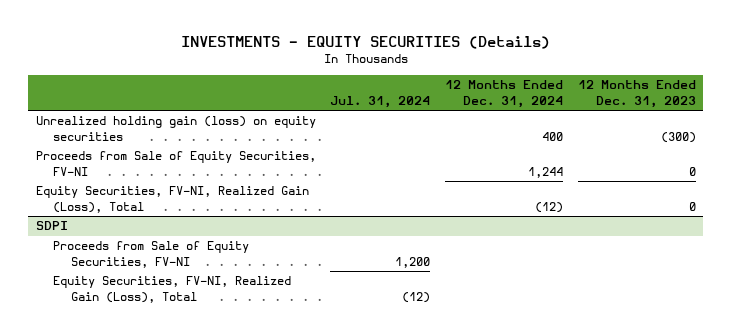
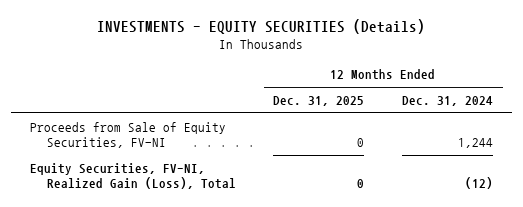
- | Jul. 31, 2024 | 12 Months Ended Dec. 31, 2024 | 12 Months Ended Dec. 31, 2023
+ | 12 Months Ended Dec. 31, 2025 | 12 Months Ended Dec. 31, 2024
- Unrealized holding gain (loss) on equity securities | | 400 | (300)
- SDPI
- Proceeds from Sale of Equity Securities, FV-NI | 1,200 | |
- Equity Securities, FV-NI, Realized Gain (Loss), Total | (12) | |

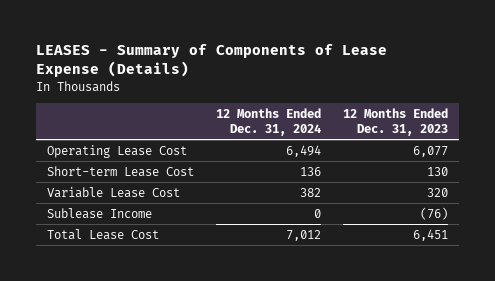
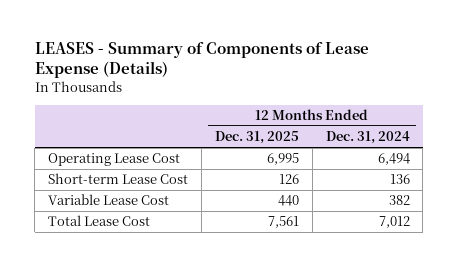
- | 12 Months Ended Dec. 31, 2024 | 12 Months Ended Dec. 31, 2023
+ | 12 Months Ended Dec. 31, 2025 | 12 Months Ended Dec. 31, 2024
- Sublease Income | 0 | (76)

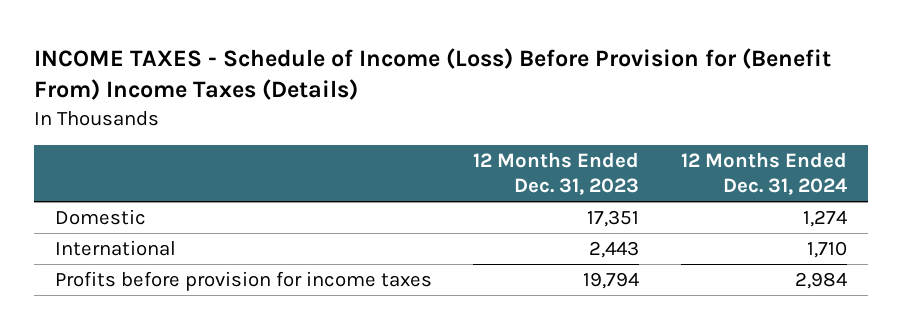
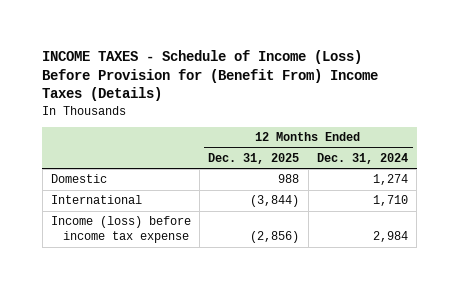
- | 12 Months Ended Dec. 31, 2023 | 12 Months Ended Dec. 31, 2024
+ | 12 Months Ended Dec. 31, 2025 | 12 Months Ended Dec. 31, 2024
- Profits before provision for income taxes | 19,794 | 2,984
+ Income (loss) before income tax expense | (2,856) | 2,984

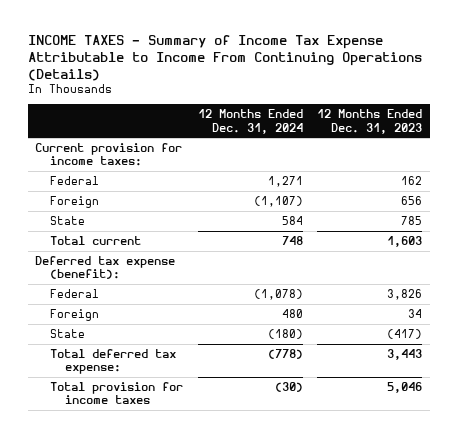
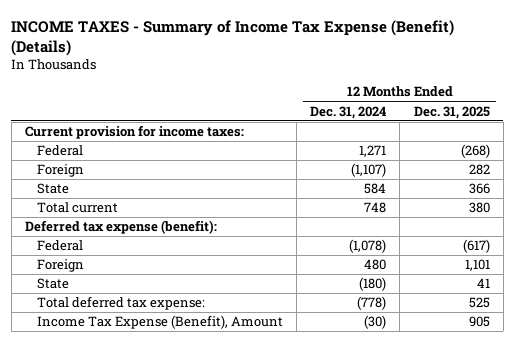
- INCOME TAXES - Summary of Income Tax Expense Attributable to Income From Continuing Operations (Details)
+ INCOME TAXES - Summary of Income Tax Expense (Benefit) (Details)
- | 12 Months Ended Dec. 31, 2024 | 12 Months Ended Dec. 31, 2023
+ | 12 Months Ended Dec. 31, 2024 | 12 Months Ended Dec. 31, 2025
- Total provision for income taxes | (30) | 5,046
+ Income Tax Expense (Benefit), Amount | (30) | 905

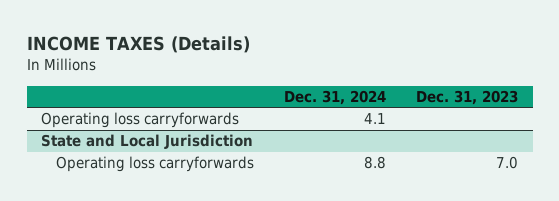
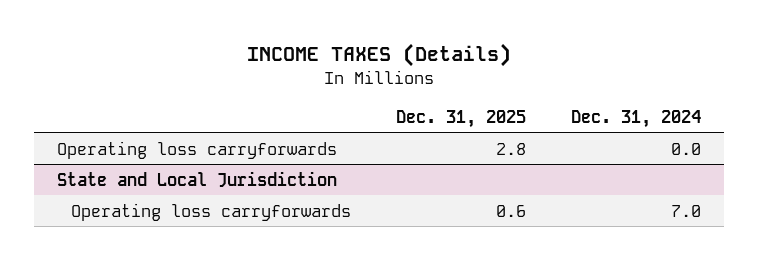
- | Dec. 31, 2024 | Dec. 31, 2023
+ | Dec. 31, 2025 | Dec. 31, 2024
- Operating loss carryforwards | 4.1 |
+ Operating loss carryforwards | 2.8 | 0.0
@ State and Local Jurisdiction
- Operating loss carryforwards | 8.8 | 7.0
+ Operating loss carryforwards | 0.6 | 7.0

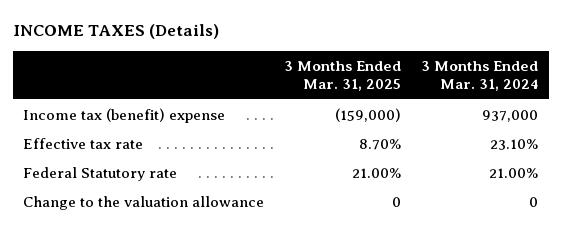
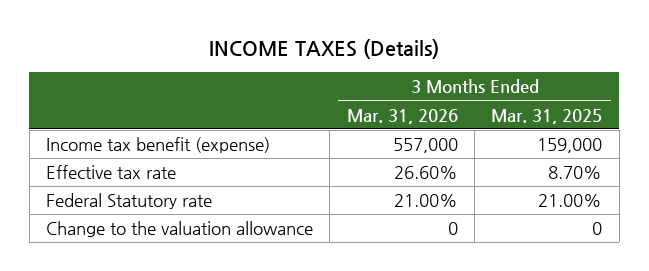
- | 3 Months Ended Mar. 31, 2025 | 3 Months Ended Mar. 31, 2024
+ | 3 Months Ended Mar. 31, 2026 | 3 Months Ended Mar. 31, 2025
- Income tax (benefit) expense | (159,000) | 937,000
+ Income tax benefit (expense) | 557,000 | 159,000

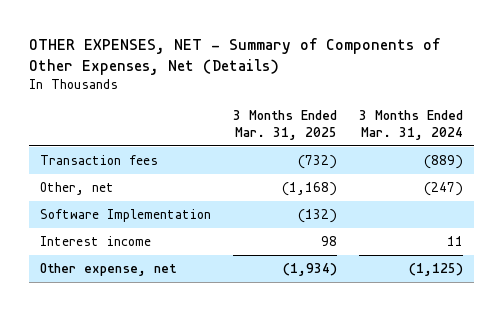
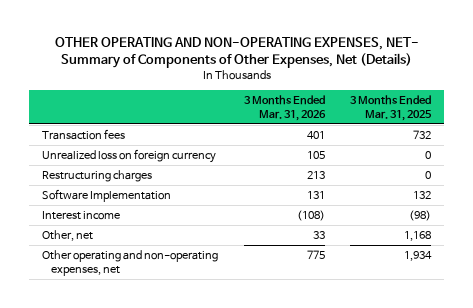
- OTHER EXPENSES, NET - Summary of Components of Other Expenses, Net (Details)
+ OTHER OPERATING AND NON-OPERATING EXPENSES, NET- Summary of Components of Other Expenses, Net (Details)
- | 3 Months Ended Mar. 31, 2025 | 3 Months Ended Mar. 31, 2024
+ | 3 Months Ended Mar. 31, 2026 | 3 Months Ended Mar. 31, 2025
- Transaction fees | (732) | (889)
- Other, net | (1,168) | (247)
- Software Implementation | (132) |
- Interest income | 98 | 11
- Other expense, net | (1,934) | (1,125)
+ Transaction fees | 401 | 732
+ Unrealized loss on foreign currency | 105 | 0
+ Restructuring charges | 213 | 0
+ Software Implementation | 131 | 132
+ Interest income | (108) | (98)
+ Other, net | 33 | 1,168
+ Other operating and non-operating expenses, net | 775 | 1,934

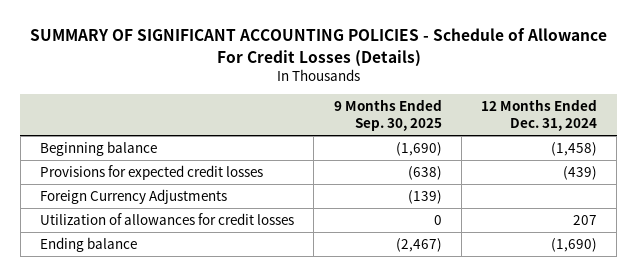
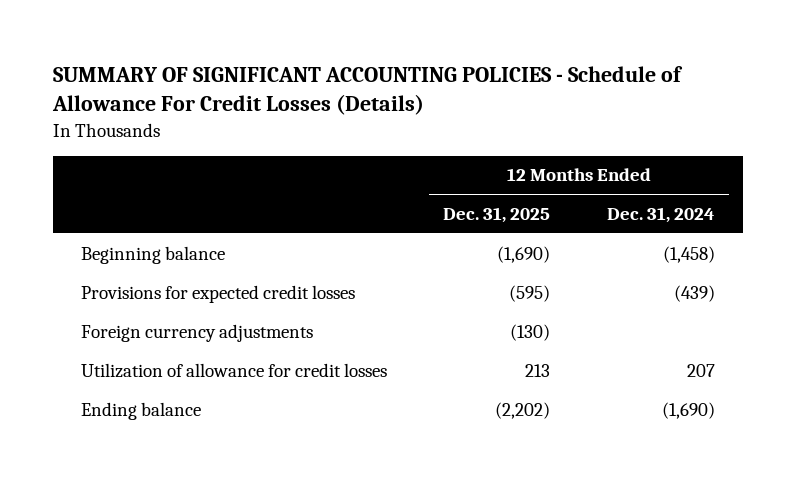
- | 9 Months Ended Sep. 30, 2025 | 12 Months Ended Dec. 31, 2024
+ | 12 Months Ended Dec. 31, 2025 | 12 Months Ended Dec. 31, 2024
- Foreign Currency Adjustments | (139) |
- Utilization of allowances for credit losses | 0 | 207
+ Foreign currency adjustments | (130) |
+ Utilization of allowance for credit losses | 213 | 207

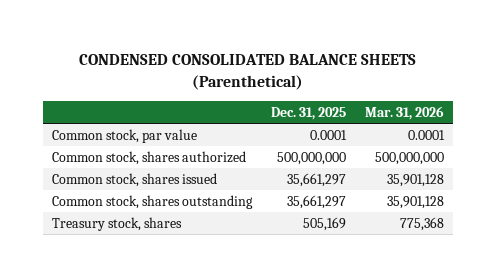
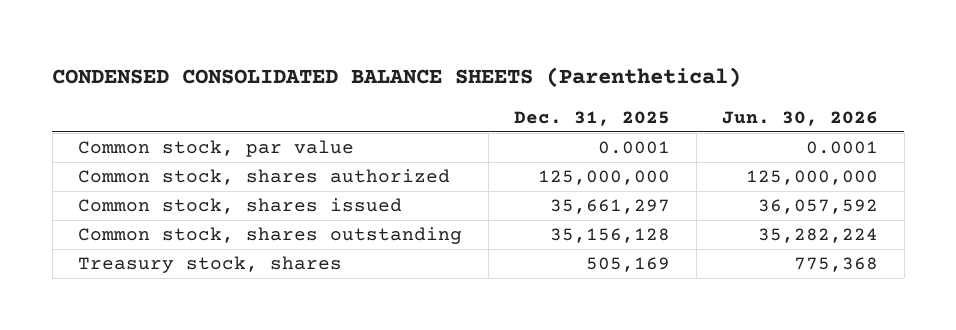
- | Dec. 31, 2025 | Mar. 31, 2026
+ | Dec. 31, 2025 | Jun. 30, 2026
- Common stock, shares authorized | 500,000,000 | 500,000,000
+ Common stock, shares authorized | 125,000,000 | 125,000,000
- Common stock, shares outstanding | 35,661,297 | 35,901,128
+ Common stock, shares outstanding | 35,156,128 | 35,282,224

